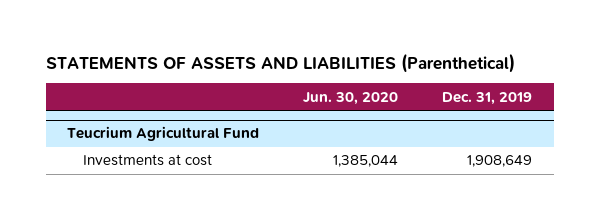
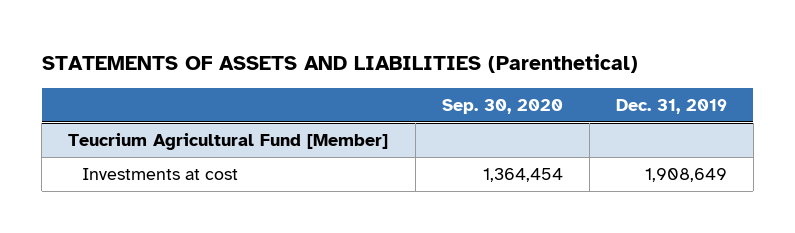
- | Jun. 30, 2020 | Dec. 31, 2019
+ | Sep. 30, 2020 | Dec. 31, 2019
- Teucrium Agricultural Fund
+ Teucrium Agricultural Fund [Member]

